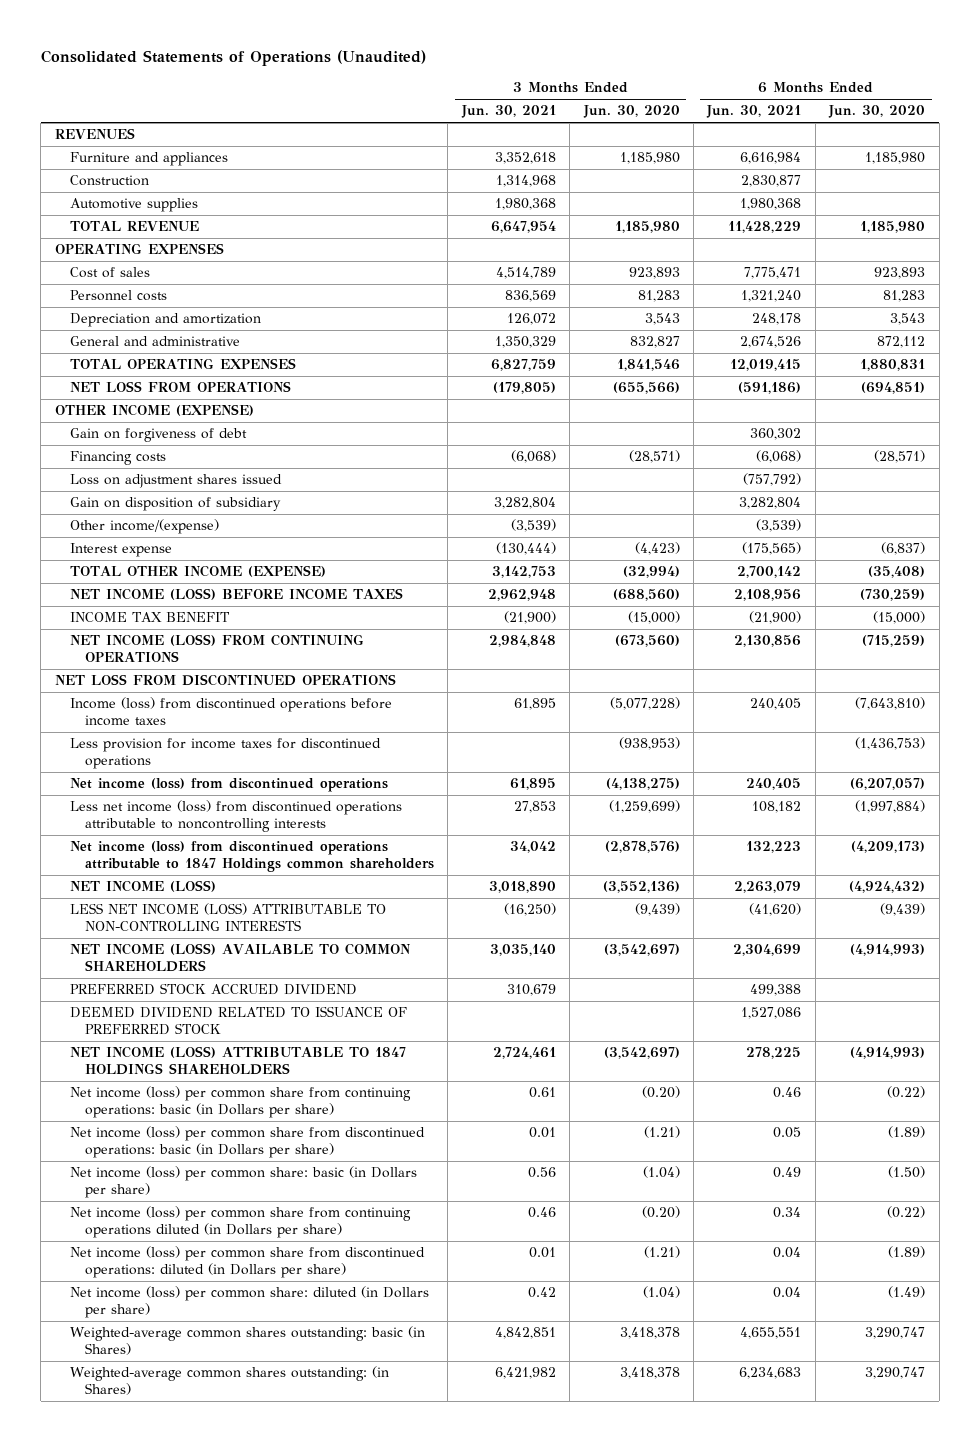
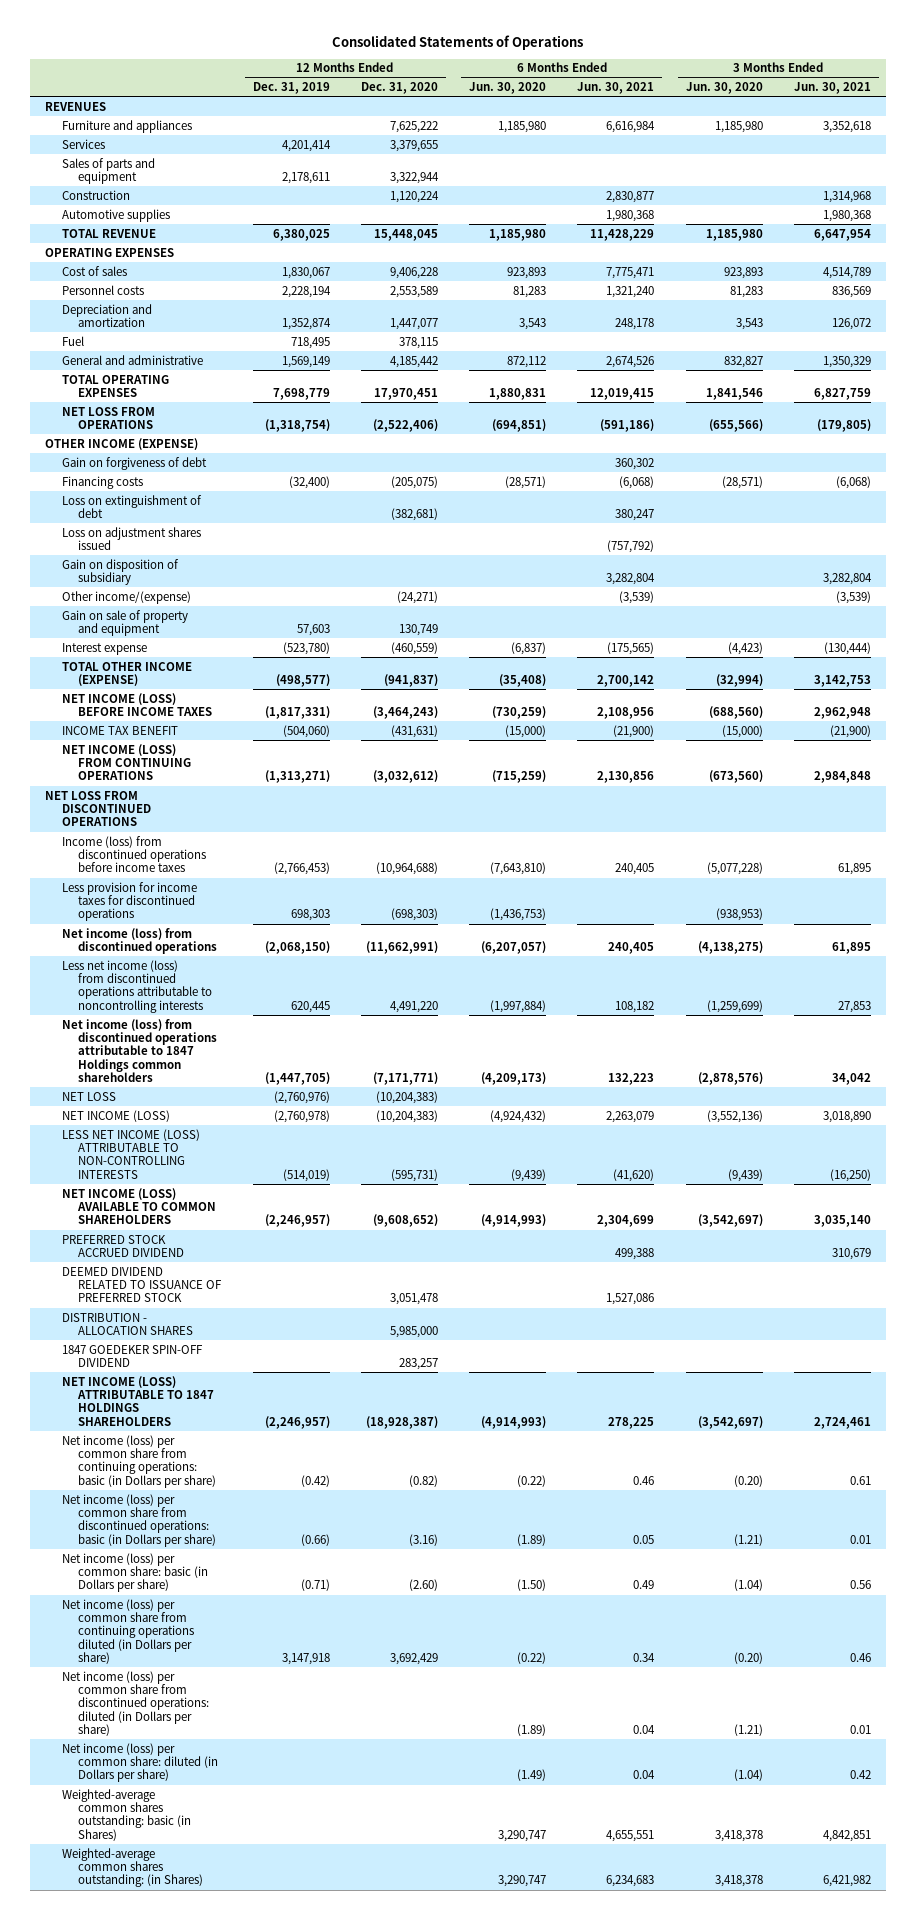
- Consolidated Statements of Operations (Unaudited)
+ Consolidated Statements of Operations
- | 3 Months Ended Jun. 30, 2021 | 3 Months Ended Jun. 30, 2020 | 6 Months Ended Jun. 30, 2021 | 6 Months Ended Jun. 30, 2020
+ | 12 Months Ended Dec. 31, 2019 | 12 Months Ended Dec. 31, 2020 | 6 Months Ended Jun. 30, 2020 | 6 Months Ended Jun. 30, 2021 | 3 Months Ended Jun. 30, 2020 | 3 Months Ended Jun. 30, 2021
+ Services | 4,201,414 | 3,379,655 | | | |
+ Sales of parts and equipment | 2,178,611 | 3,322,944 | | | |
+ Fuel | 718,495 | 378,115 | | | |
+ Loss on extinguishment of debt | | (382,681) | | 380,247 | |
+ Gain on sale of property and equipment | 57,603 | 130,749 | | | |
+ NET LOSS | (2,760,976) | (10,204,383) | | | |
+ DISTRIBUTION - ALLOCATION SHARES | | 5,985,000 | | | |
+ 1847 GOEDEKER SPIN-OFF DIVIDEND | | 283,257 | | | |

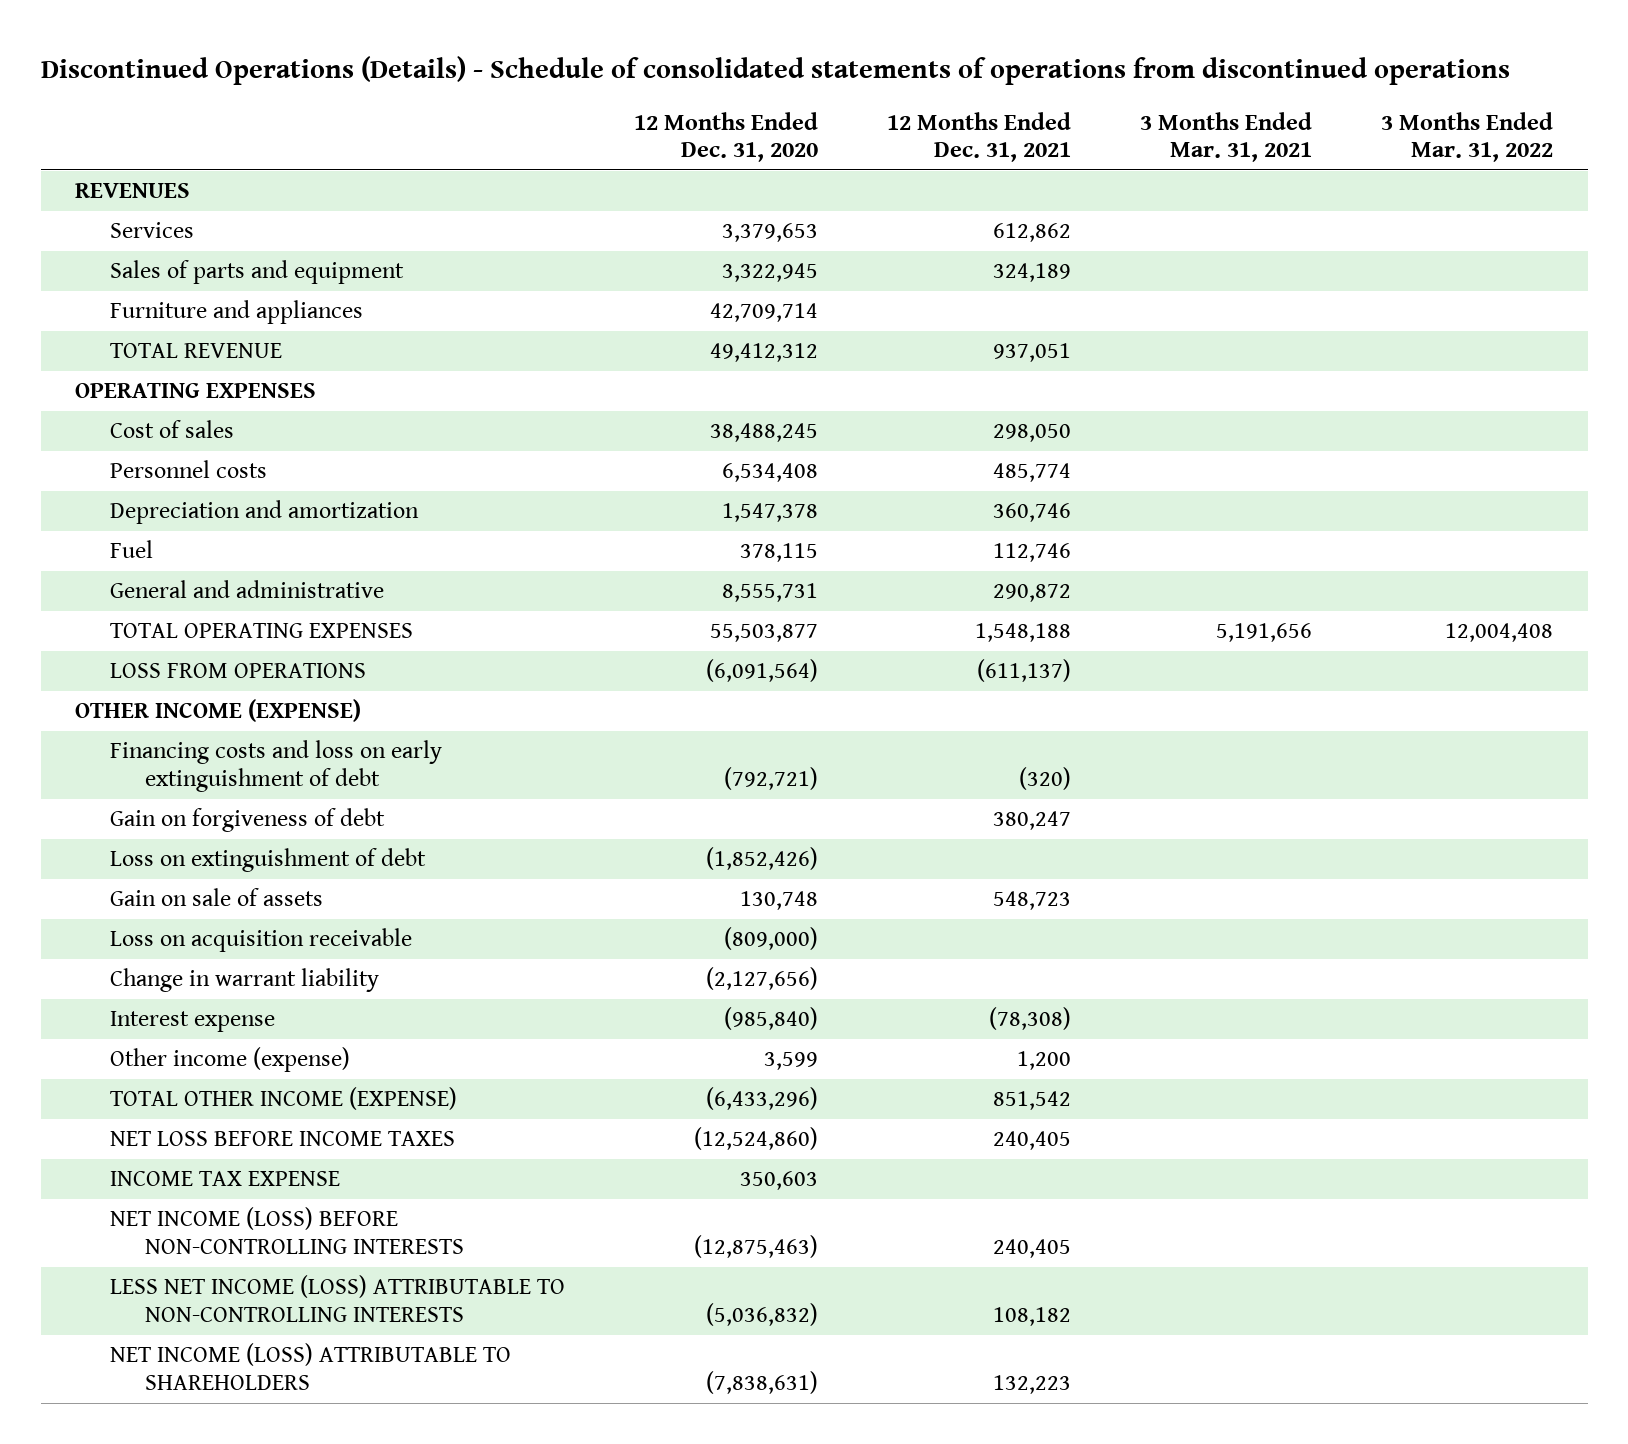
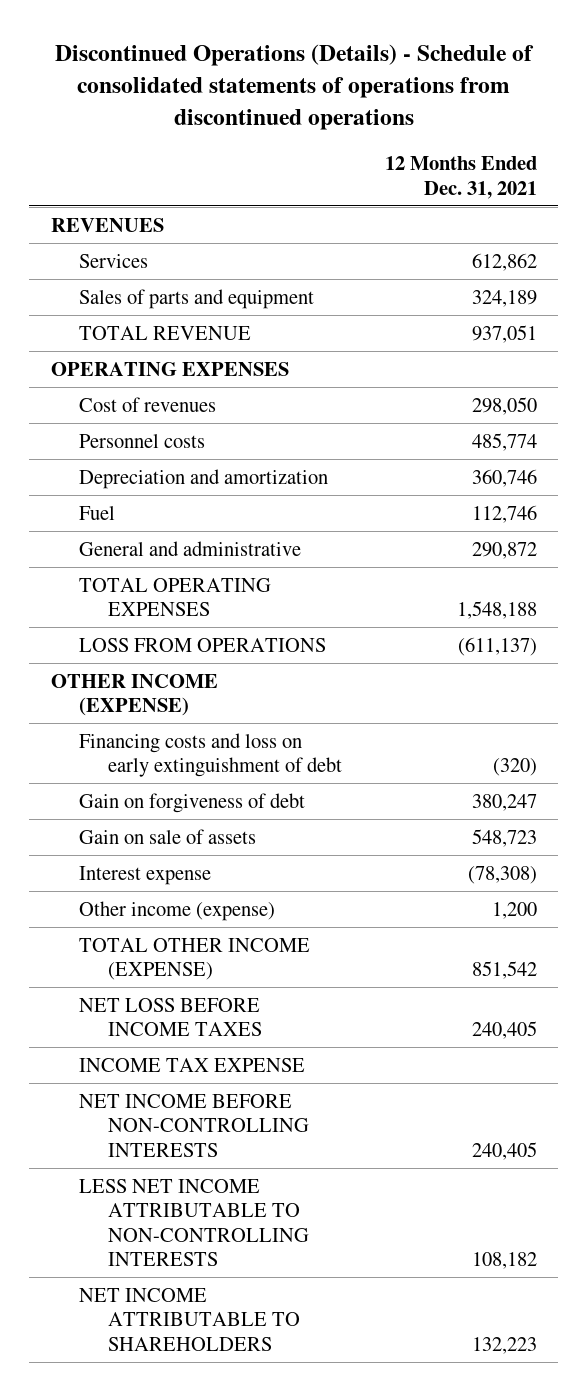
- | 12 Months Ended Dec. 31, 2020 | 12 Months Ended Dec. 31, 2021 | 3 Months Ended Mar. 31, 2021 | 3 Months Ended Mar. 31, 2022
+ | 12 Months Ended Dec. 31, 2021
- Furniture and appliances | 42,709,714 | | |
- Cost of sales | 38,488,245 | 298,050 | |
+ Cost of revenues | 298,050
- Loss on extinguishment of debt | (1,852,426) | | |
- Loss on acquisition receivable | (809,000) | | |
- Change in warrant liability | (2,127,656) | | |
- NET INCOME (LOSS) BEFORE NON-CONTROLLING INTERESTS | (12,875,463) | 240,405 | |
- LESS NET INCOME (LOSS) ATTRIBUTABLE TO NON-CONTROLLING INTERESTS | (5,036,832) | 108,182 | |
- NET INCOME (LOSS) ATTRIBUTABLE TO SHAREHOLDERS | (7,838,631) | 132,223 | |
+ NET INCOME BEFORE NON-CONTROLLING INTERESTS | 240,405
+ LESS NET INCOME ATTRIBUTABLE TO NON-CONTROLLING INTERESTS | 108,182
+ NET INCOME ATTRIBUTABLE TO SHAREHOLDERS | 132,223

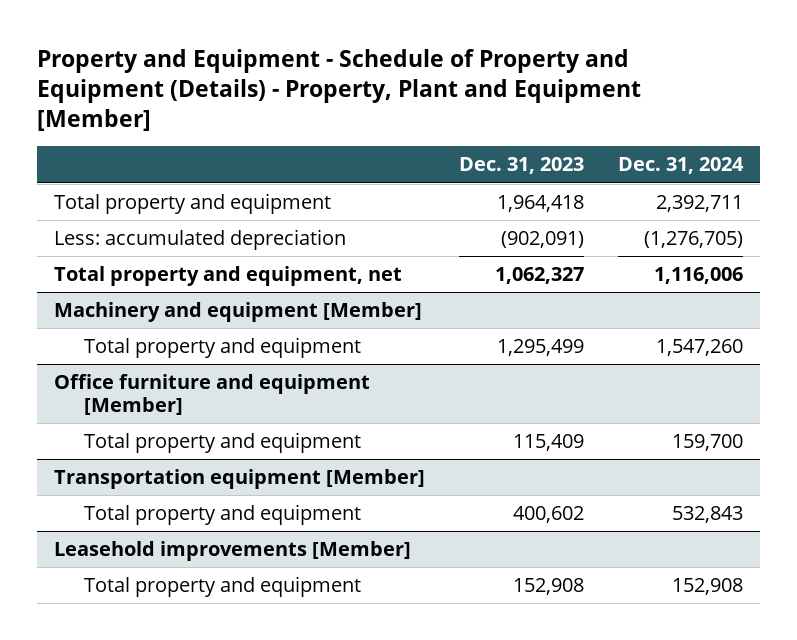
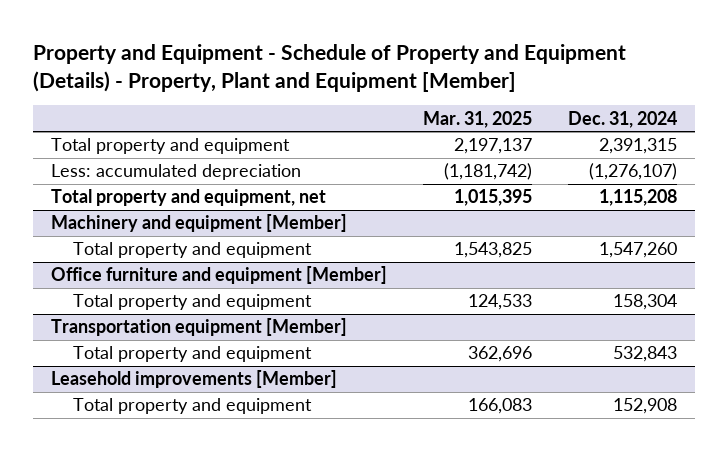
- | Dec. 31, 2023 | Dec. 31, 2024
+ | Mar. 31, 2025 | Dec. 31, 2024
- Total property and equipment | 1,964,418 | 2,392,711
- Less: accumulated depreciation | (902,091) | (1,276,705)
- Total property and equipment, net | 1,062,327 | 1,116,006
+ Total property and equipment | 2,197,137 | 2,391,315
+ Less: accumulated depreciation | (1,181,742) | (1,276,107)
+ Total property and equipment, net | 1,015,395 | 1,115,208
@ Office furniture and equipment [Member]
- Total property and equipment | 115,409 | 159,700
+ Total property and equipment | 124,533 | 158,304

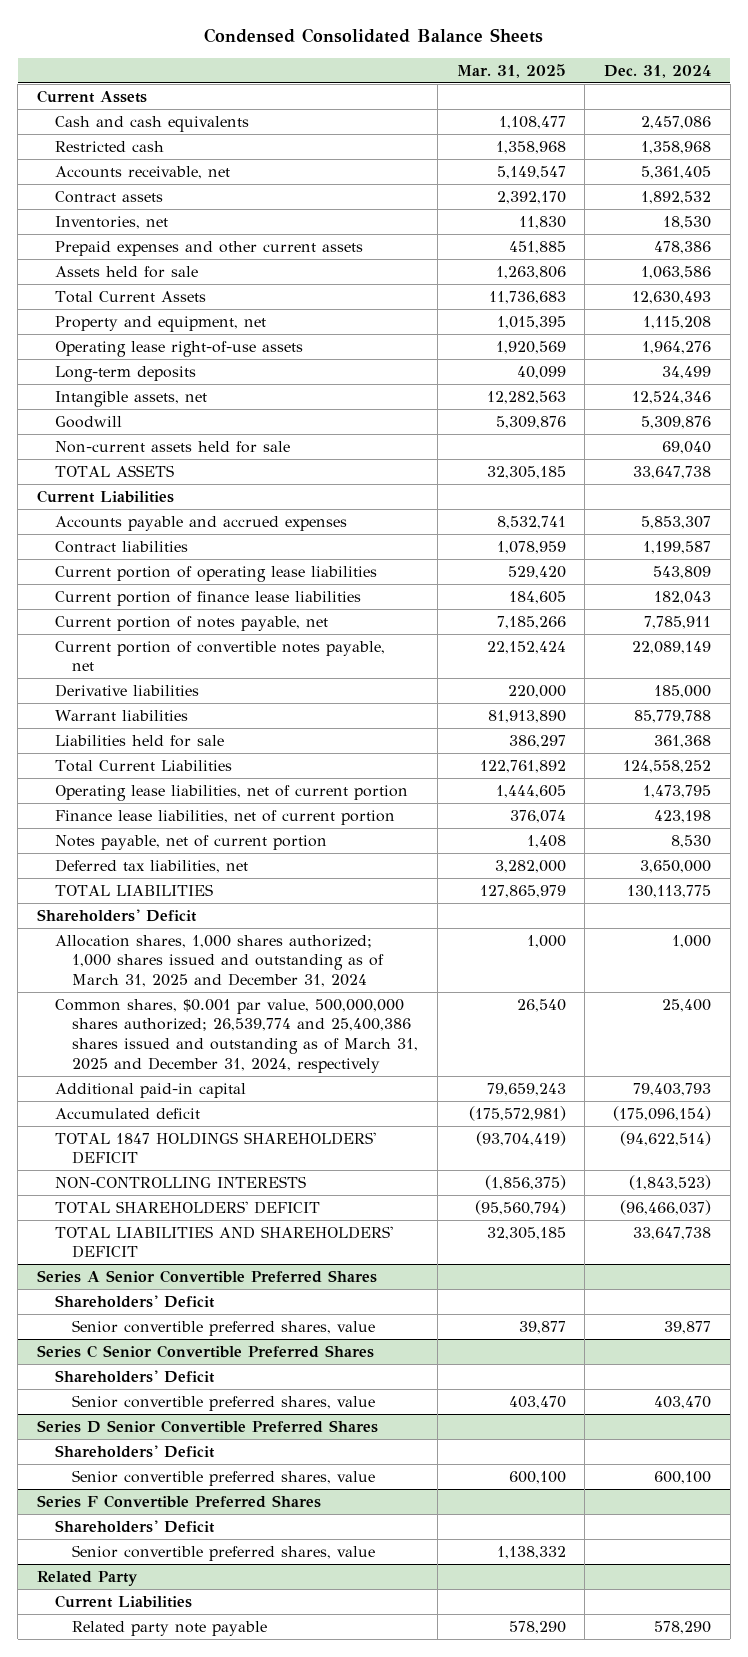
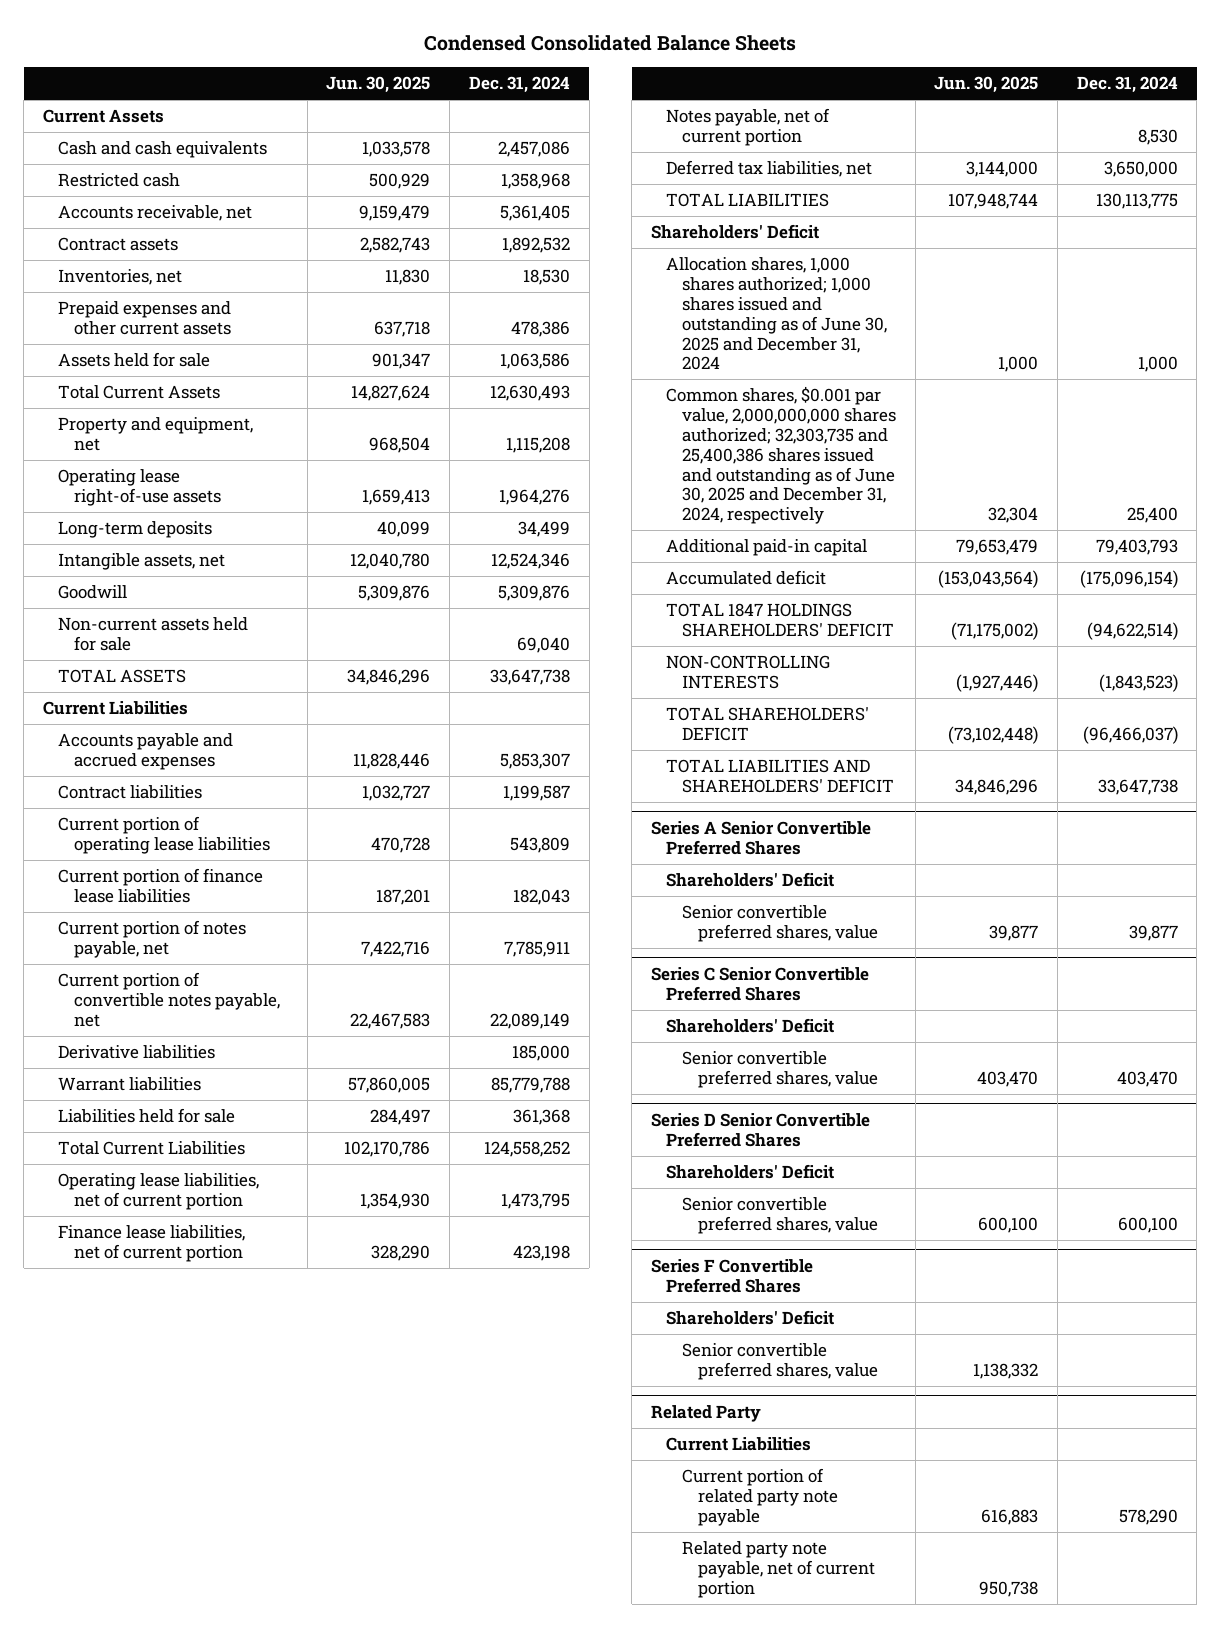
- | Mar. 31, 2025 | Dec. 31, 2024
+ | Jun. 30, 2025 | Dec. 31, 2024
- Allocation shares, 1,000 shares authorized; 1,000 shares issued and outstanding as of March 31, 2025 and December 31, 2024 | 1,000 | 1,000
- Common shares, $0.001 par value, 500,000,000 shares authorized; 26,539,774 and 25,400,386 shares issued and outstanding as of March 31, 2025 and December 31, 2024, respectively | 26,540 | 25,400
+ Allocation shares, 1,000 shares authorized; 1,000 shares issued and outstanding as of June 30, 2025 and December 31, 2024 | 1,000 | 1,000
+ Common shares, $0.001 par value, 2,000,000,000 shares authorized; 32,303,735 and 25,400,386 shares issued and outstanding as of June 30, 2025 and December 31, 2024, respectively | 32,304 | 25,400
@ Related Party
- Related party note payable | 578,290 | 578,290
+ Current portion of related party note payable | 616,883 | 578,290
+ Related party note payable, net of current portion | 950,738 |

